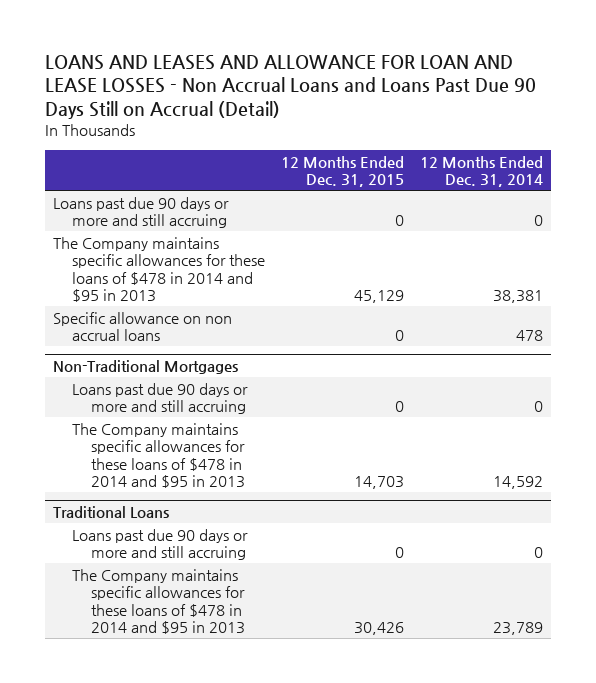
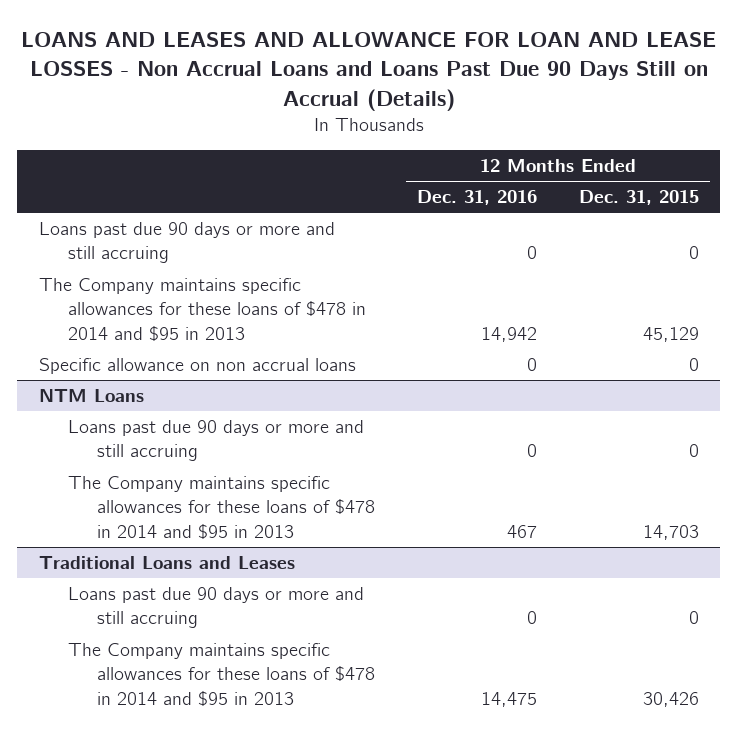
- LOANS AND LEASES AND ALLOWANCE FOR LOAN AND LEASE LOSSES - Non Accrual Loans and Loans Past Due 90 Days Still on Accrual (Detail)
+ LOANS AND LEASES AND ALLOWANCE FOR LOAN AND LEASE LOSSES - Non Accrual Loans and Loans Past Due 90 Days Still on Accrual (Details)
- | 12 Months Ended Dec. 31, 2015 | 12 Months Ended Dec. 31, 2014
+ | 12 Months Ended Dec. 31, 2016 | 12 Months Ended Dec. 31, 2015
- Non-Traditional Mortgages
+ NTM Loans
- Traditional Loans
+ Traditional Loans and Leases

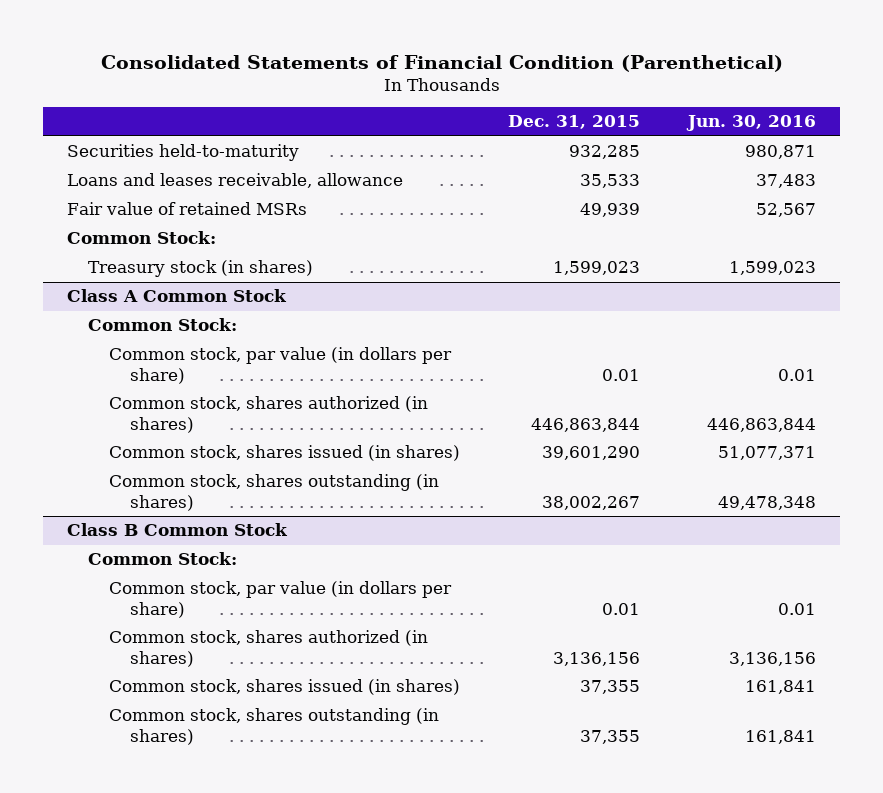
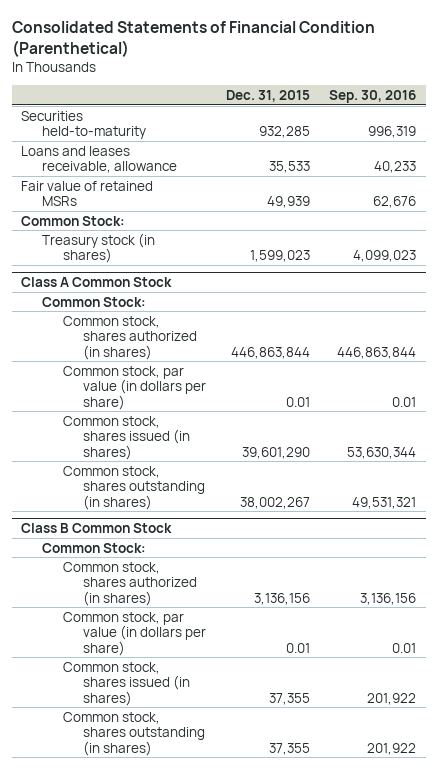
- | Dec. 31, 2015 | Jun. 30, 2016
+ | Dec. 31, 2015 | Sep. 30, 2016
@ Class A Common Stock
moved down: Common stock, par value (in dollars per share) | 0.01 | 0.01
@ Class B Common Stock
moved down: Common stock, par value (in dollars per share) | 0.01 | 0.01

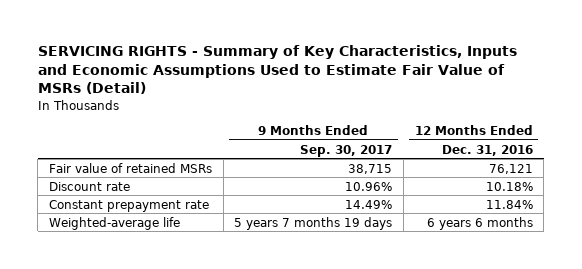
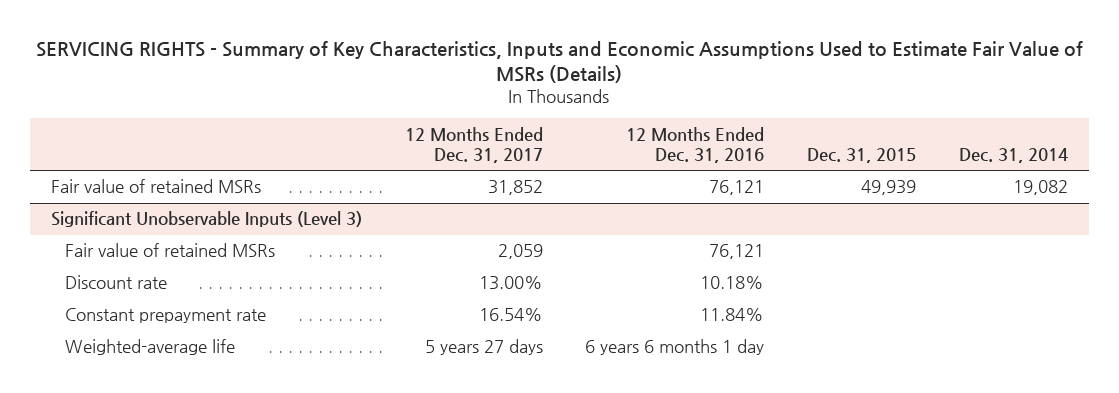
- SERVICING RIGHTS - Summary of Key Characteristics, Inputs and Economic Assumptions Used to Estimate Fair Value of MSRs (Detail)
+ SERVICING RIGHTS - Summary of Key Characteristics, Inputs and Economic Assumptions Used to Estimate Fair Value of MSRs (Details)
- | 9 Months Ended Sep. 30, 2017 | 12 Months Ended Dec. 31, 2016
+ | 12 Months Ended Dec. 31, 2017 | 12 Months Ended Dec. 31, 2016 | Dec. 31, 2015 | Dec. 31, 2014
+ Significant Unobservable Inputs (Level 3)
+ Fair value of retained MSRs | 2,059 | 76,121 | |
- Weighted-average life | 5 years 7 months 19 days | 6 years 6 months
+ Weighted-average life | 5 years 27 days | 6 years 6 months 1 day | |

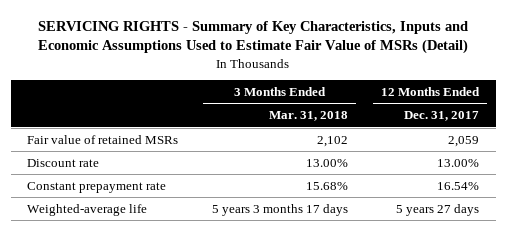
- SERVICING RIGHTS - Summary of Key Characteristics, Inputs and Economic Assumptions Used to Estimate Fair Value of MSRs (Details)
+ SERVICING RIGHTS - Summary of Key Characteristics, Inputs and Economic Assumptions Used to Estimate Fair Value of MSRs (Detail)
- | 12 Months Ended Dec. 31, 2017 | 12 Months Ended Dec. 31, 2016 | Dec. 31, 2015 | Dec. 31, 2014
+ | 3 Months Ended Mar. 31, 2018 | 12 Months Ended Dec. 31, 2017
- Fair value of retained MSRs | 31,852 | 76,121 | 49,939 | 19,082
- Significant Unobservable Inputs (Level 3)

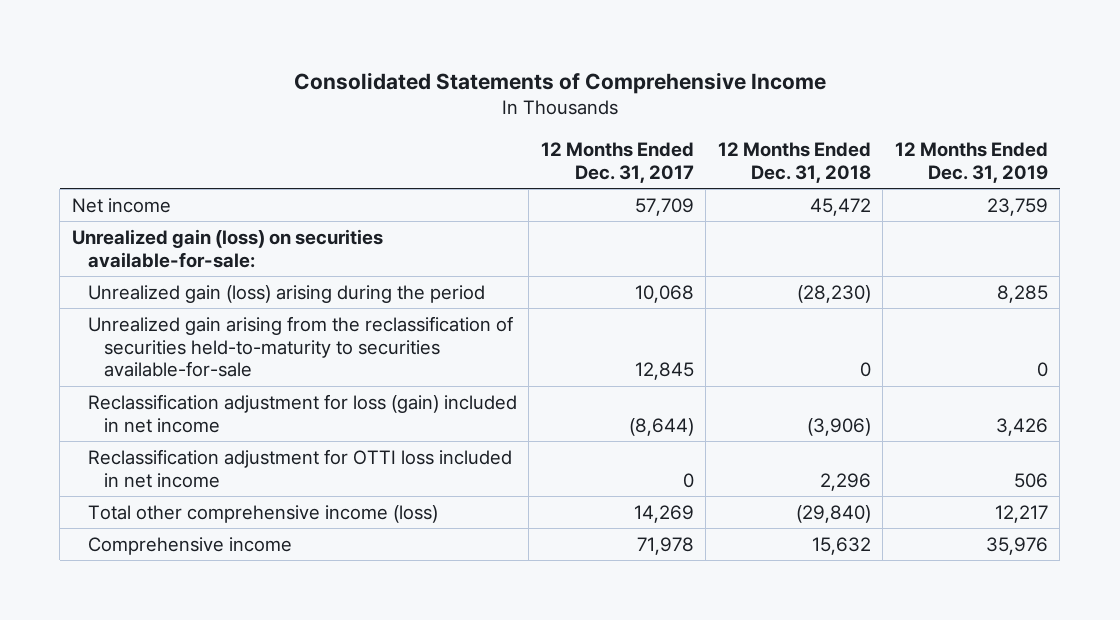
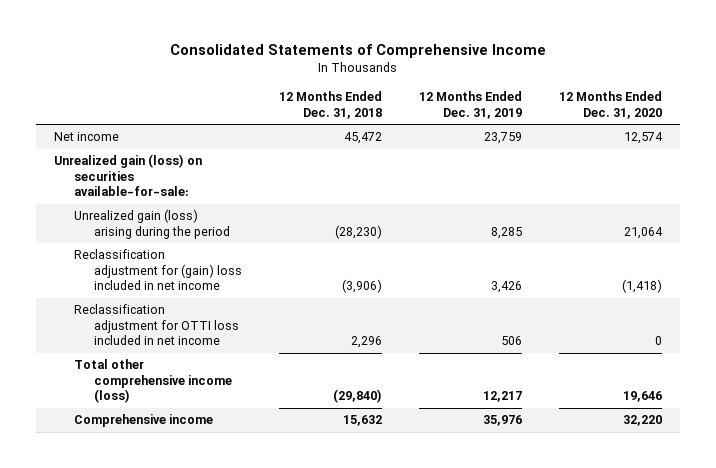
- | 12 Months Ended Dec. 31, 2017 | 12 Months Ended Dec. 31, 2018 | 12 Months Ended Dec. 31, 2019
+ | 12 Months Ended Dec. 31, 2018 | 12 Months Ended Dec. 31, 2019 | 12 Months Ended Dec. 31, 2020
- Unrealized gain arising from the reclassification of securities held-to-maturity to securities available-for-sale | 12,845 | 0 | 0
- Reclassification adjustment for loss (gain) included in net income | (8,644) | (3,906) | 3,426
+ Reclassification adjustment for (gain) loss included in net income | (3,906) | 3,426 | (1,418)

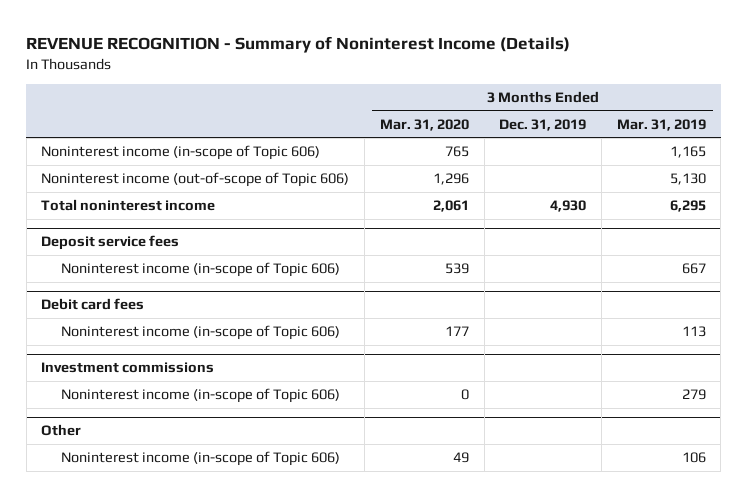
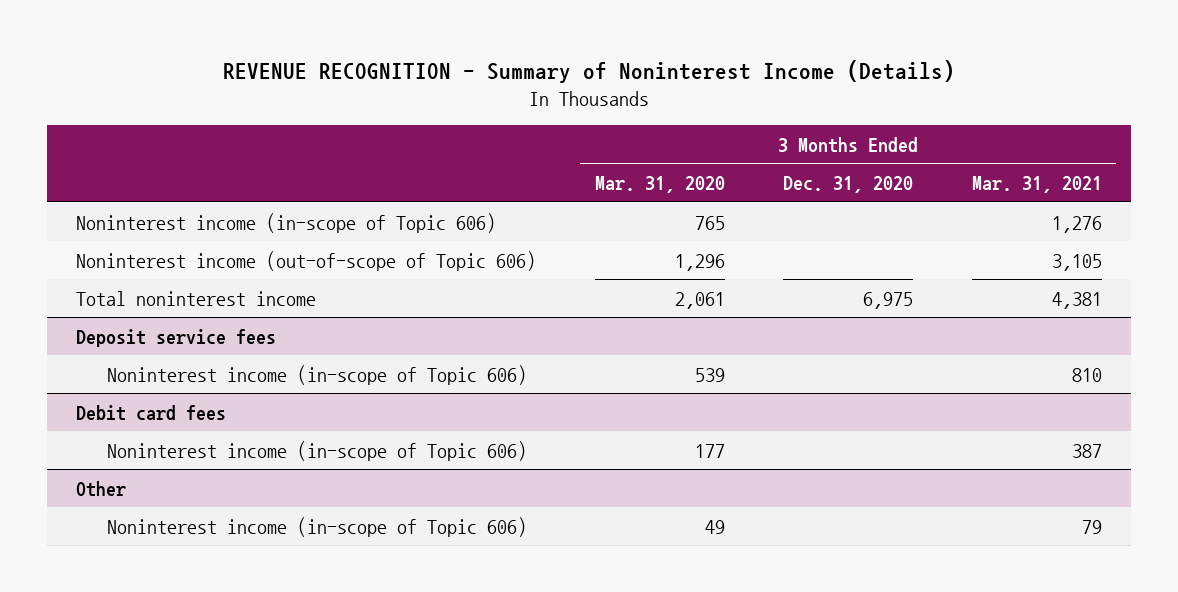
- | 3 Months Ended Mar. 31, 2020 | 3 Months Ended Dec. 31, 2019 | 3 Months Ended Mar. 31, 2019
+ | 3 Months Ended Mar. 31, 2020 | 3 Months Ended Dec. 31, 2020 | 3 Months Ended Mar. 31, 2021
- Investment commissions
- Noninterest income (in-scope of Topic 606) | 0 | | 279

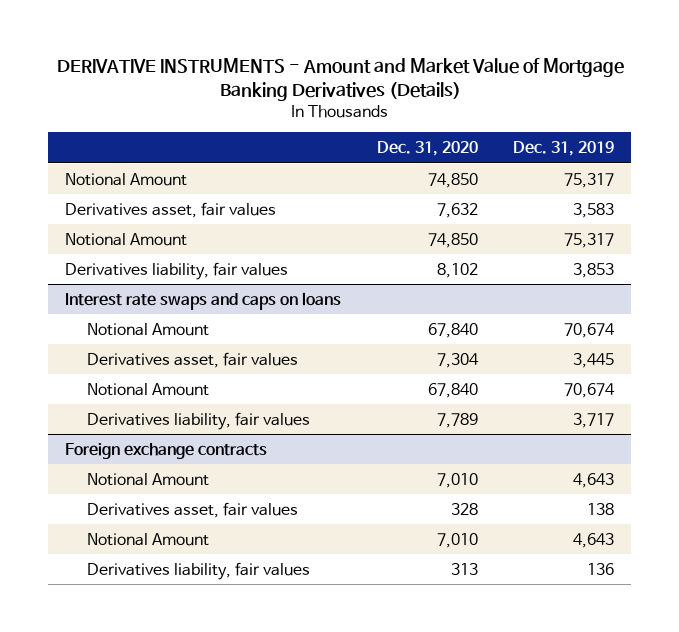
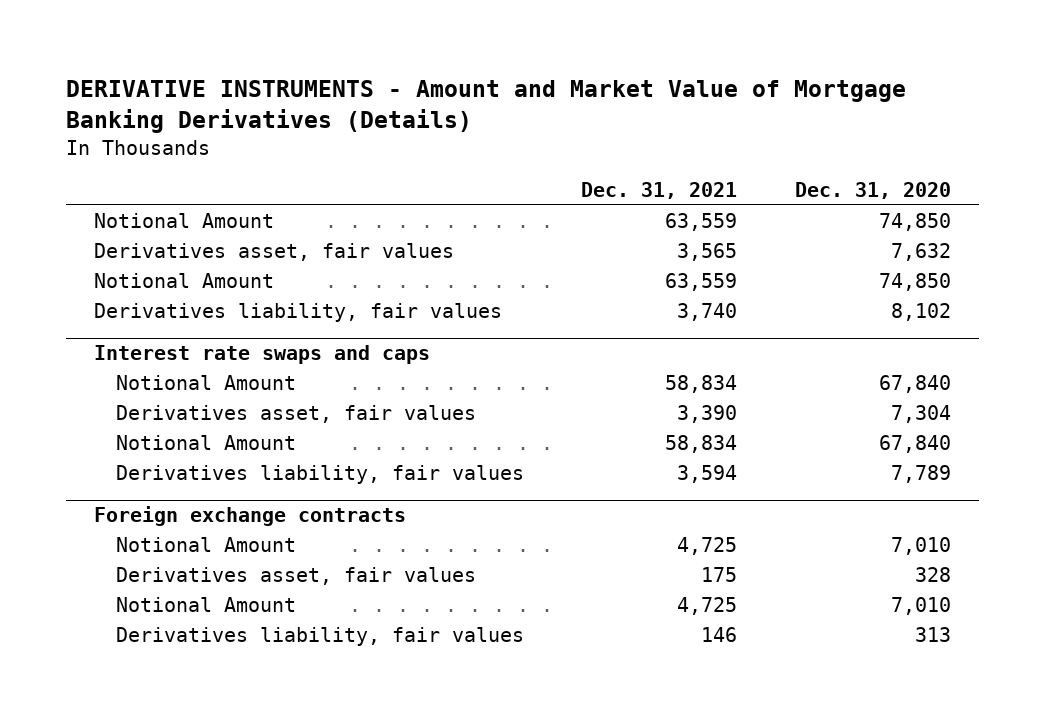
- | Dec. 31, 2020 | Dec. 31, 2019
+ | Dec. 31, 2021 | Dec. 31, 2020
- Interest rate swaps and caps on loans
+ Interest rate swaps and caps

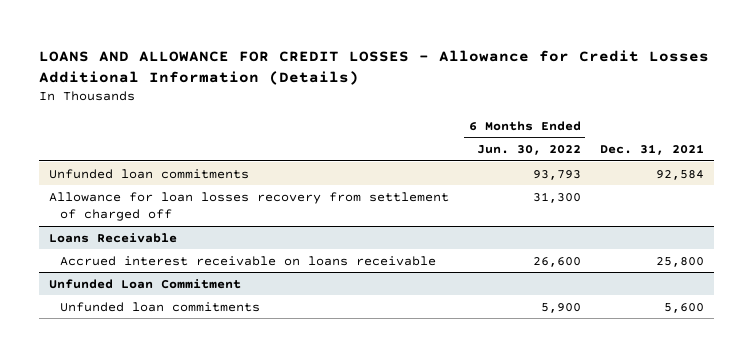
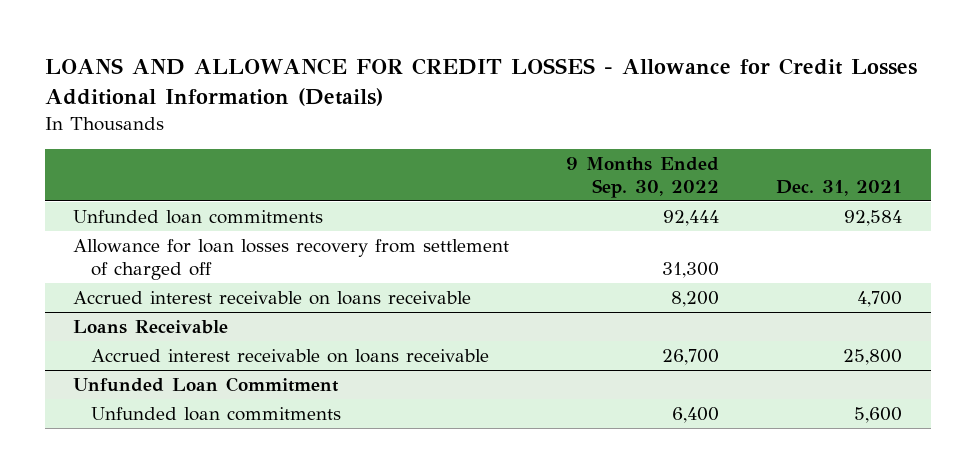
- | 6 Months Ended Jun. 30, 2022 | Dec. 31, 2021
+ | 9 Months Ended Sep. 30, 2022 | Dec. 31, 2021
+ Accrued interest receivable on loans receivable | 8,200 | 4,700

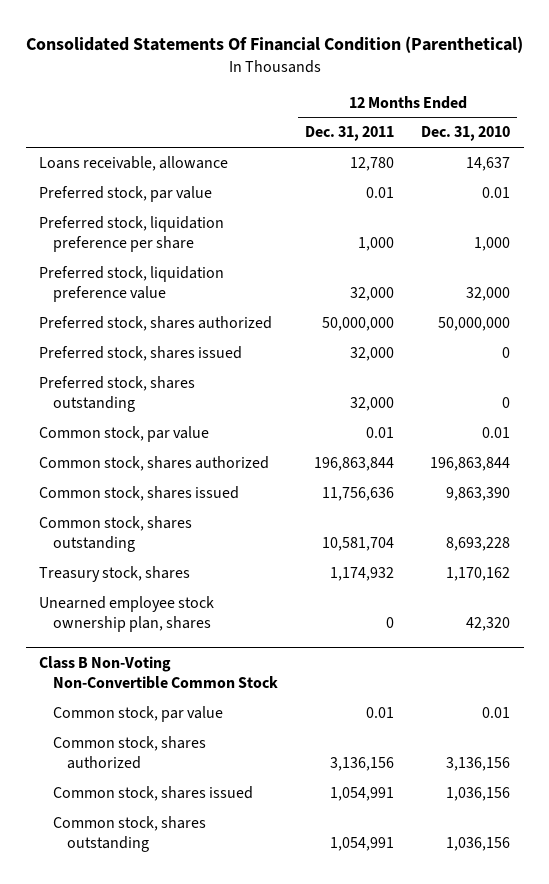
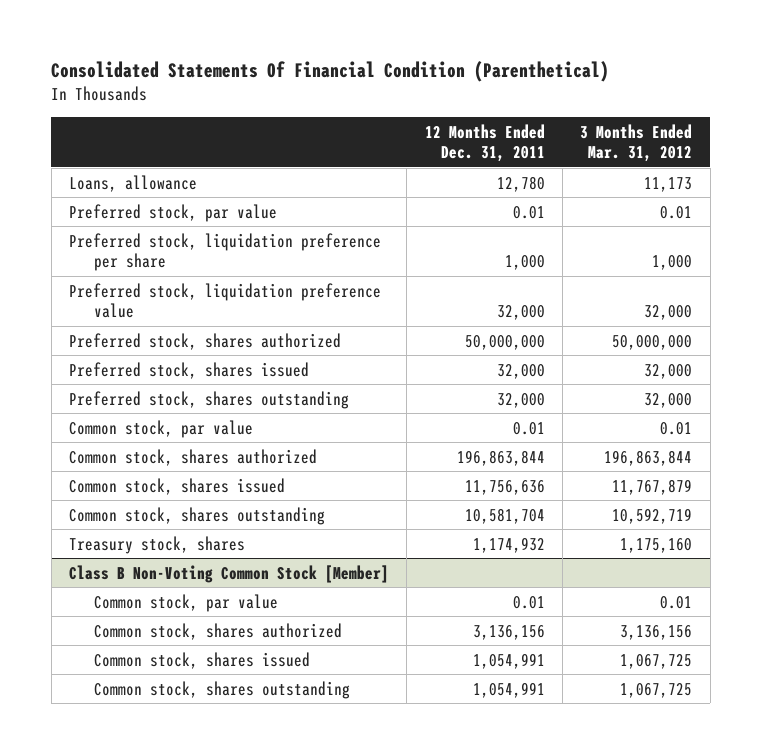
- | 12 Months Ended Dec. 31, 2011 | 12 Months Ended Dec. 31, 2010
+ | 12 Months Ended Dec. 31, 2011 | 3 Months Ended Mar. 31, 2012
- Loans receivable, allowance | 12,780 | 14,637
+ Loans, allowance | 12,780 | 11,173
- Unearned employee stock ownership plan, shares | 0 | 42,320
- Class B Non-Voting Non-Convertible Common Stock
+ Class B Non-Voting Common Stock [Member]

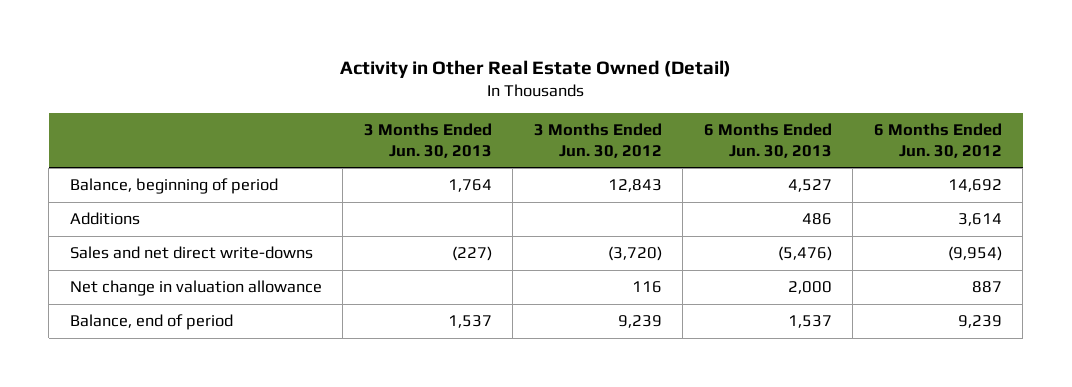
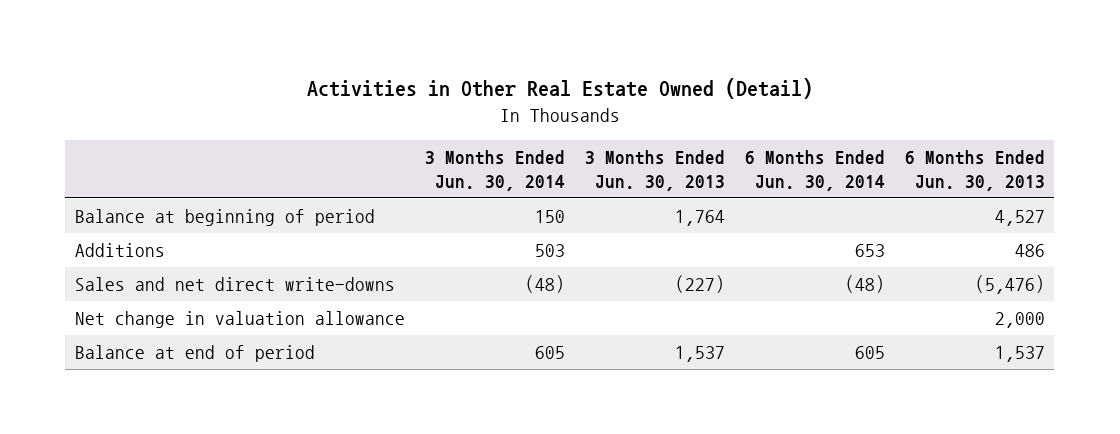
- Activity in Other Real Estate Owned (Detail)
+ Activities in Other Real Estate Owned (Detail)
- | 3 Months Ended Jun. 30, 2013 | 3 Months Ended Jun. 30, 2012 | 6 Months Ended Jun. 30, 2013 | 6 Months Ended Jun. 30, 2012
+ | 3 Months Ended Jun. 30, 2014 | 3 Months Ended Jun. 30, 2013 | 6 Months Ended Jun. 30, 2014 | 6 Months Ended Jun. 30, 2013
- Balance, beginning of period | 1,764 | 12,843 | 4,527 | 14,692
+ Balance at beginning of period | 150 | 1,764 | | 4,527
- Balance, end of period | 1,537 | 9,239 | 1,537 | 9,239
+ Balance at end of period | 605 | 1,537 | 605 | 1,537

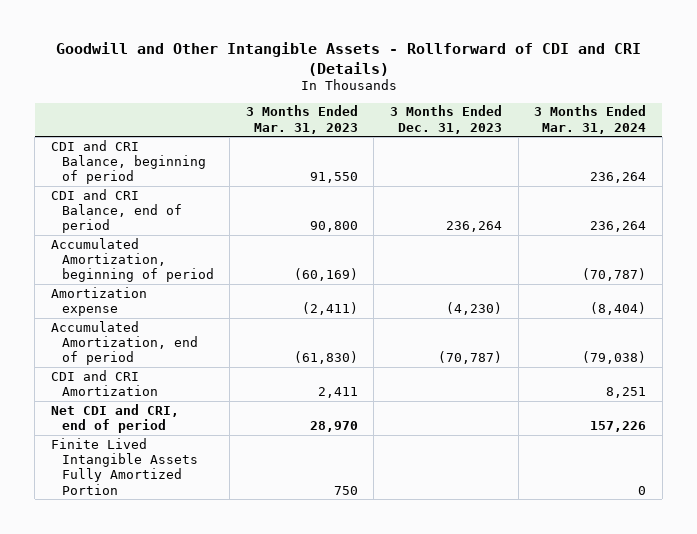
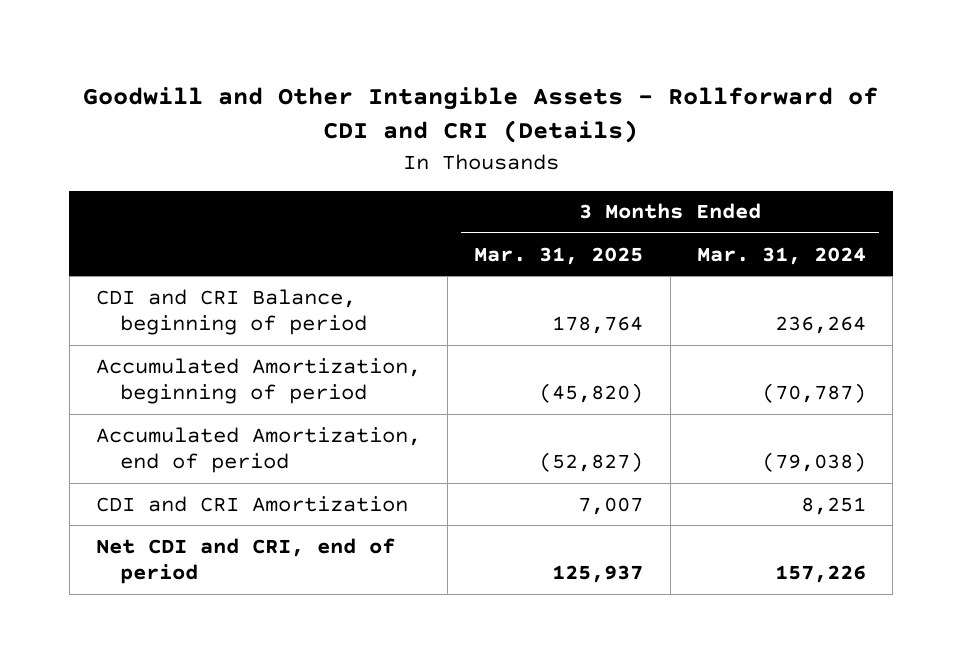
- | 3 Months Ended Mar. 31, 2023 | 3 Months Ended Dec. 31, 2023 | 3 Months Ended Mar. 31, 2024
+ | 3 Months Ended Mar. 31, 2025 | 3 Months Ended Mar. 31, 2024
- CDI and CRI Balance, end of period | 90,800 | 236,264 | 236,264
- Amortization expense | (2,411) | (4,230) | (8,404)
- Finite Lived Intangible Assets Fully Amortized Portion | 750 | | 0

